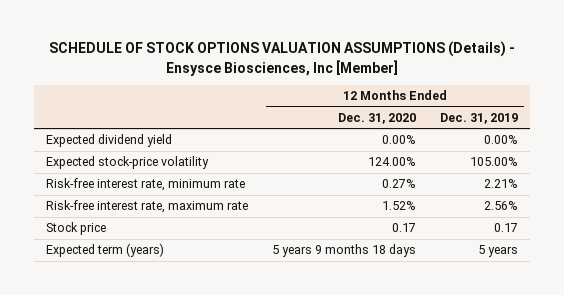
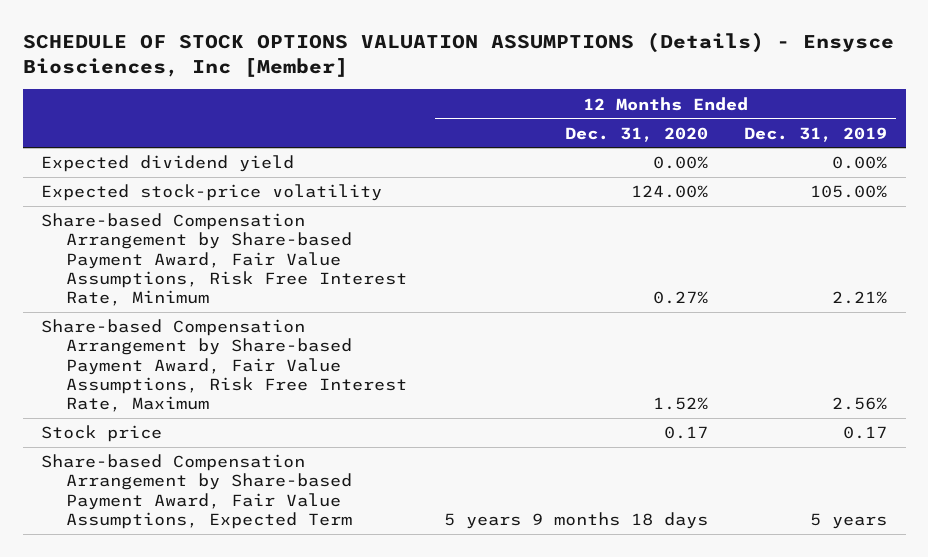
- Risk-free interest rate, minimum rate | 0.27% | 2.21%
- Risk-free interest rate, maximum rate | 1.52% | 2.56%
+ Share-based Compensation Arrangement by Share-based Payment Award, Fair Value Assumptions, Risk Free Interest Rate, Minimum | 0.27% | 2.21%
+ Share-based Compensation Arrangement by Share-based Payment Award, Fair Value Assumptions, Risk Free Interest Rate, Maximum | 1.52% | 2.56%
- Expected term (years) | 5 years 9 months 18 days | 5 years
+ Share-based Compensation Arrangement by Share-based Payment Award, Fair Value Assumptions, Expected Term | 5 years 9 months 18 days | 5 years

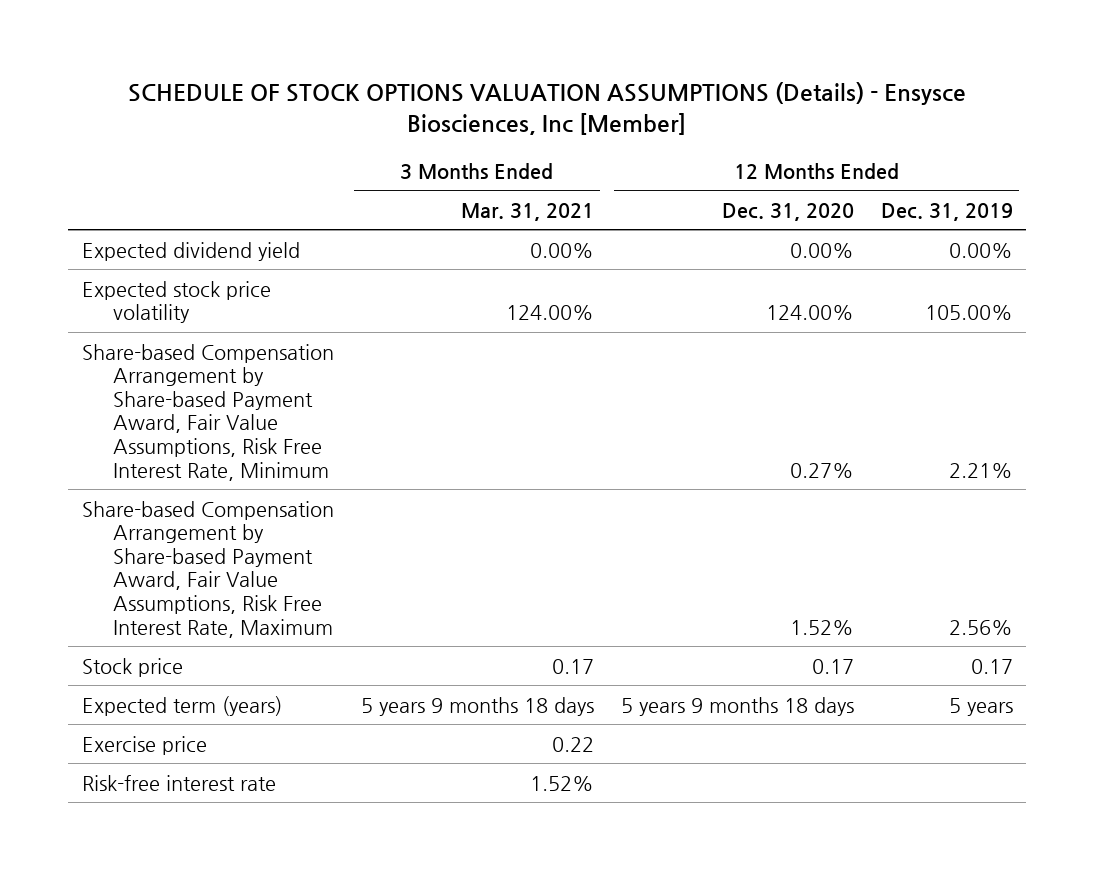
- | 12 Months Ended Dec. 31, 2020 | 12 Months Ended Dec. 31, 2019
+ | 3 Months Ended Mar. 31, 2021 | 12 Months Ended Dec. 31, 2020 | 12 Months Ended Dec. 31, 2019
- Expected stock-price volatility | 124.00% | 105.00%
+ Expected stock price volatility | 124.00% | 124.00% | 105.00%
- Share-based Compensation Arrangement by Share-based Payment Award, Fair Value Assumptions, Expected Term | 5 years 9 months 18 days | 5 years
+ Expected term (years) | 5 years 9 months 18 days | 5 years 9 months 18 days | 5 years
+ Exercise price | 0.22 | |
+ Risk-free interest rate | 1.52% | |

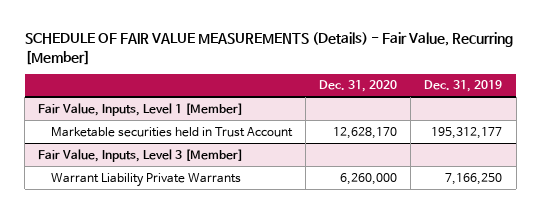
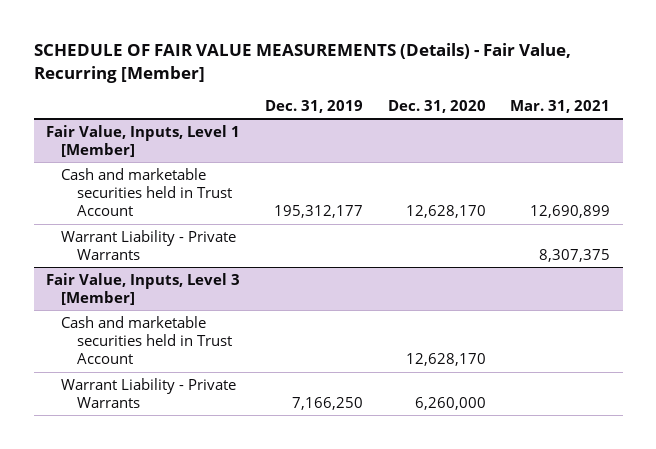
- | Dec. 31, 2020 | Dec. 31, 2019
+ | Dec. 31, 2019 | Dec. 31, 2020 | Mar. 31, 2021
@ Fair Value, Inputs, Level 1 [Member]
- Marketable securities held in Trust Account | 12,628,170 | 195,312,177
+ Cash and marketable securities held in Trust Account | 195,312,177 | 12,628,170 | 12,690,899
+ Warrant Liability - Private Warrants | | | 8,307,375
@ Fair Value, Inputs, Level 3 [Member]
- Warrant Liability Private Warrants | 6,260,000 | 7,166,250
+ Cash and marketable securities held in Trust Account | | 12,628,170 |
+ Warrant Liability - Private Warrants | 7,166,250 | 6,260,000 |

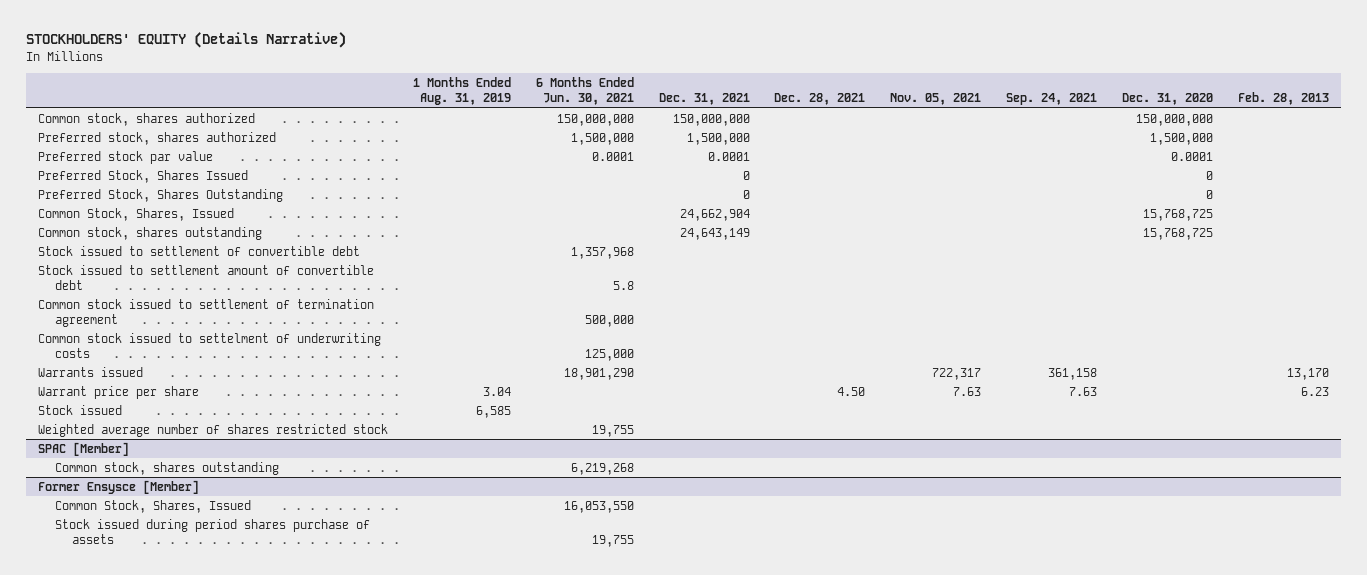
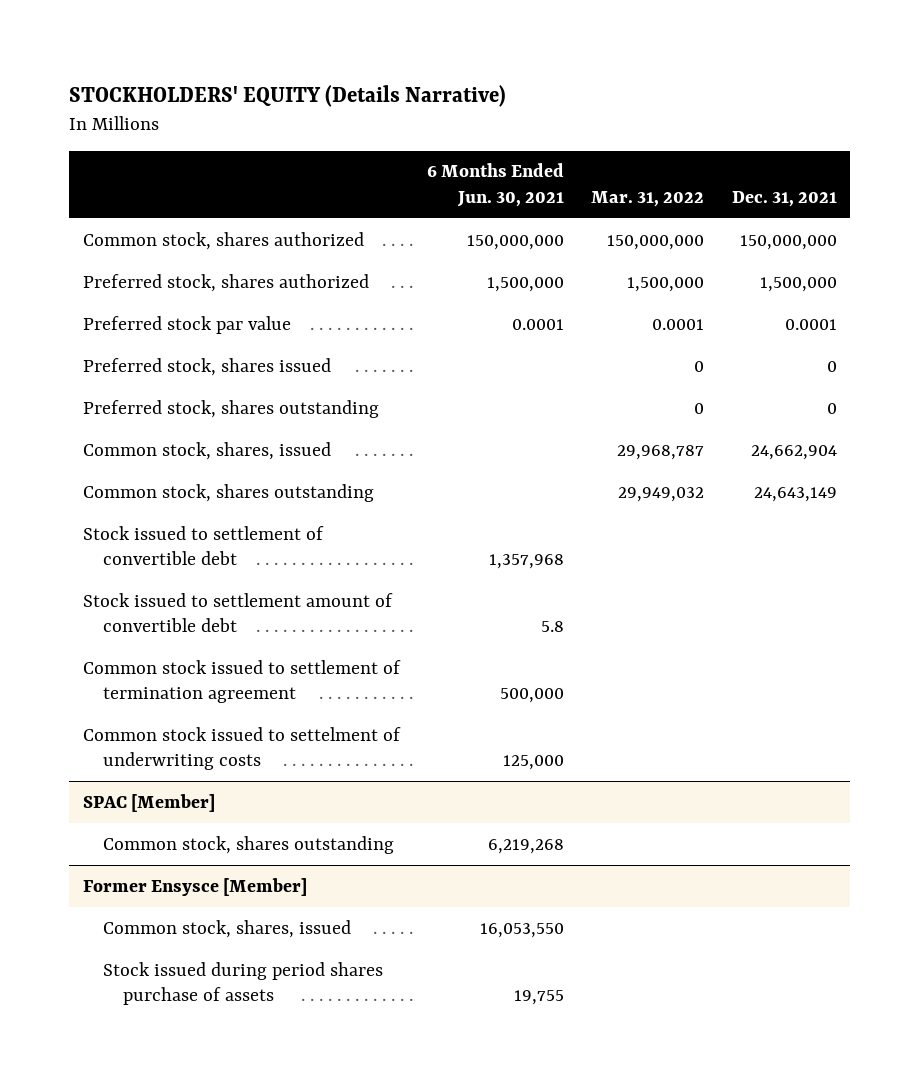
- | 1 Months Ended Aug. 31, 2019 | 6 Months Ended Jun. 30, 2021 | Dec. 31, 2021 | Dec. 28, 2021 | Nov. 05, 2021 | Sep. 24, 2021 | Dec. 31, 2020 | Feb. 28, 2013
+ | 6 Months Ended Jun. 30, 2021 | Mar. 31, 2022 | Dec. 31, 2021
- Preferred Stock, Shares Issued | | | 0 | | | | 0 |
- Preferred Stock, Shares Outstanding | | | 0 | | | | 0 |
- Common Stock, Shares, Issued | | | 24,662,904 | | | | 15,768,725 |
+ Preferred stock, shares issued | | 0 | 0
+ Preferred stock, shares outstanding | | 0 | 0
+ Common stock, shares, issued | | 29,968,787 | 24,662,904
- Warrants issued | | 18,901,290 | | | 722,317 | 361,158 | | 13,170
- Warrant price per share | 3.04 | | | 4.50 | 7.63 | 7.63 | | 6.23
- Stock issued | 6,585 | | | | | | |
- Weighted average number of shares restricted stock | | 19,755 | | | | | |
@ Former Ensysce [Member]
- Common Stock, Shares, Issued | | 16,053,550 | | | | | |
+ Common stock, shares, issued | 16,053,550 | |

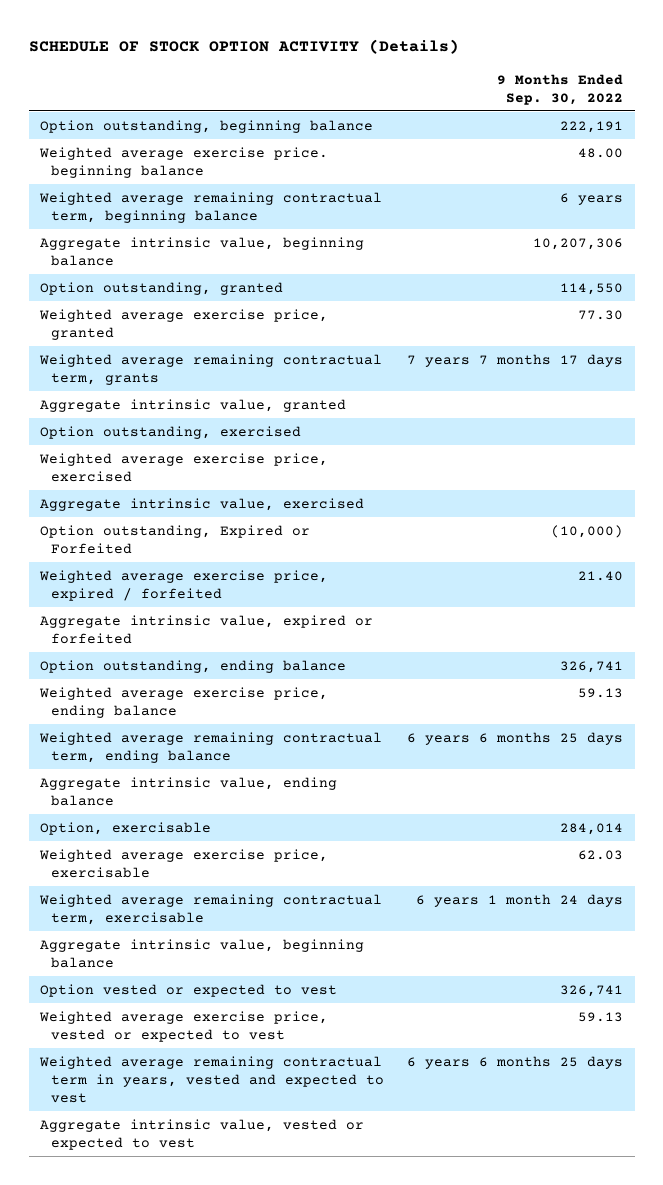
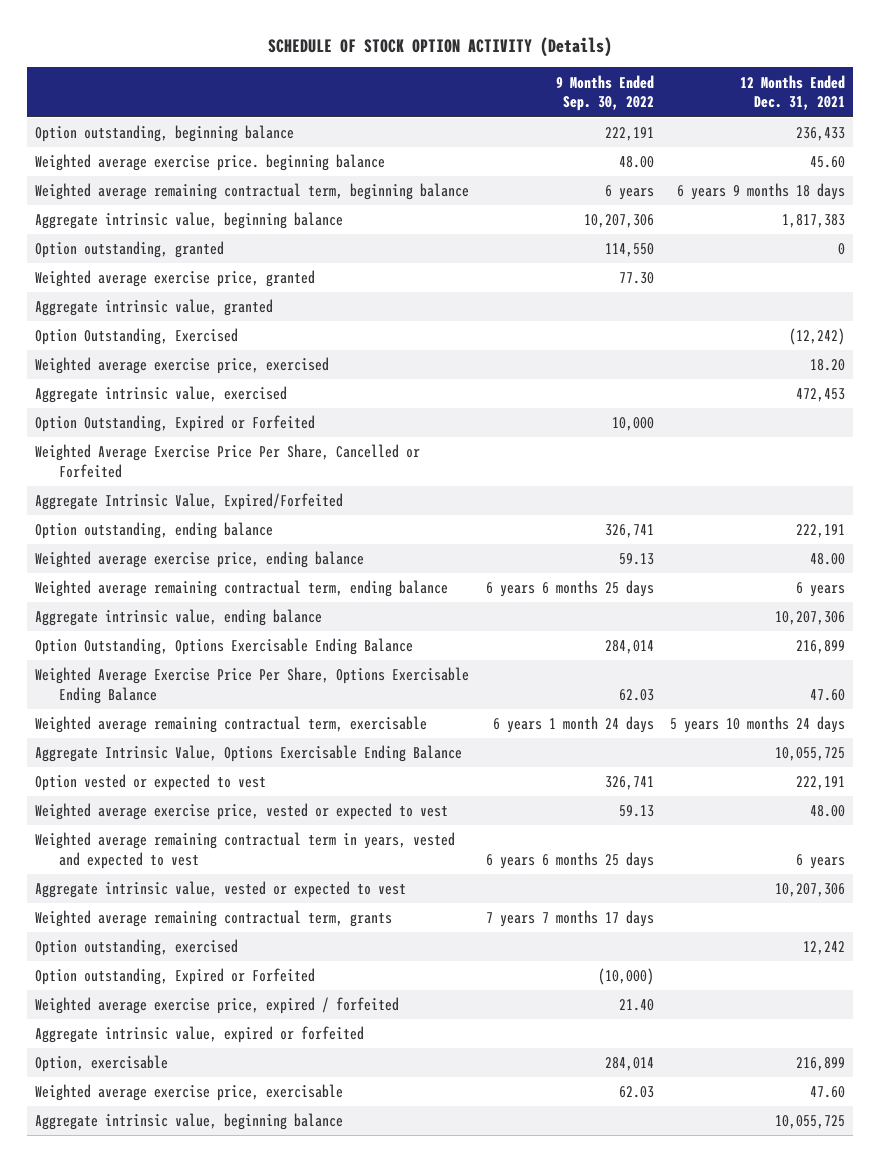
- | 9 Months Ended Sep. 30, 2022
+ | 9 Months Ended Sep. 30, 2022 | 12 Months Ended Dec. 31, 2021
+ Option Outstanding, Exercised | | (12,242)
+ Option Outstanding, Expired or Forfeited | 10,000 |
+ Weighted Average Exercise Price Per Share, Cancelled or Forfeited
+ Aggregate Intrinsic Value, Expired/Forfeited
+ Option Outstanding, Options Exercisable Ending Balance | 284,014 | 216,899
+ Weighted Average Exercise Price Per Share, Options Exercisable Ending Balance | 62.03 | 47.60
+ Aggregate Intrinsic Value, Options Exercisable Ending Balance | | 10,055,725
moved down: Weighted average remaining contractual term, grants | 7 years 7 months 17 days |
moved down: Option outstanding, exercised | | 12,242
moved down: Option outstanding, Expired or Forfeited | (10,000) |
moved down: Weighted average exercise price, expired / forfeited | 21.40 |
moved down: Aggregate intrinsic value, expired or forfeited
moved down: Option, exercisable | 284,014 | 216,899
moved down: Weighted average exercise price, exercisable | 62.03 | 47.60
moved down: Aggregate intrinsic value, beginning balance | | 10,055,725

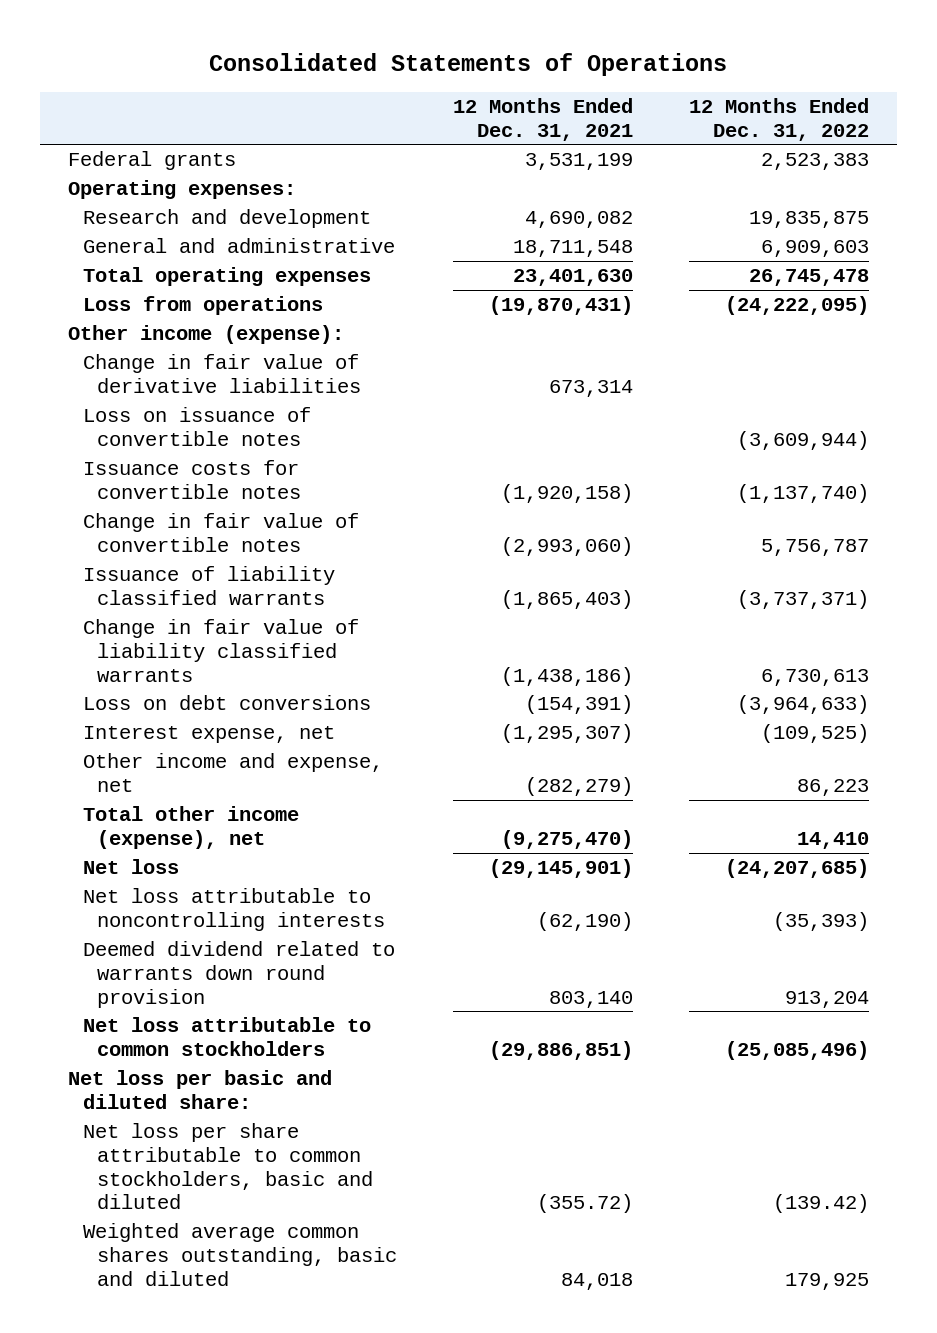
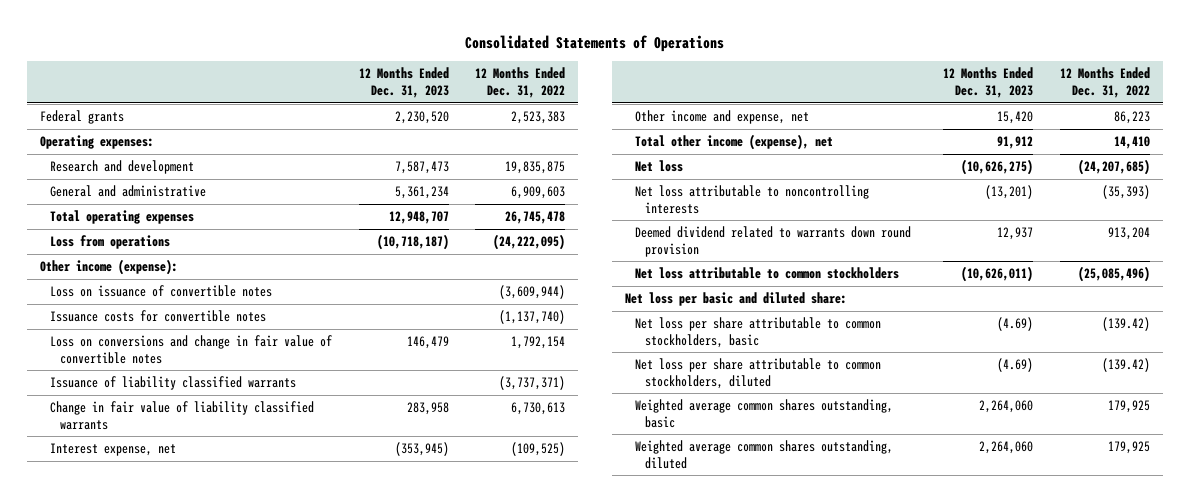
- | 12 Months Ended Dec. 31, 2021 | 12 Months Ended Dec. 31, 2022
+ | 12 Months Ended Dec. 31, 2023 | 12 Months Ended Dec. 31, 2022
- Change in fair value of derivative liabilities | 673,314 |
- Change in fair value of convertible notes | (2,993,060) | 5,756,787
+ Loss on conversions and change in fair value of convertible notes | 146,479 | 1,792,154
- Loss on debt conversions | (154,391) | (3,964,633)
- Net loss per share attributable to common stockholders, basic and diluted | (355.72) | (139.42)
- Weighted average common shares outstanding, basic and diluted | 84,018 | 179,925
+ Net loss per share attributable to common stockholders, basic | (4.69) | (139.42)
+ Net loss per share attributable to common stockholders, diluted | (4.69) | (139.42)
+ Weighted average common shares outstanding, basic | 2,264,060 | 179,925
+ Weighted average common shares outstanding, diluted | 2,264,060 | 179,925

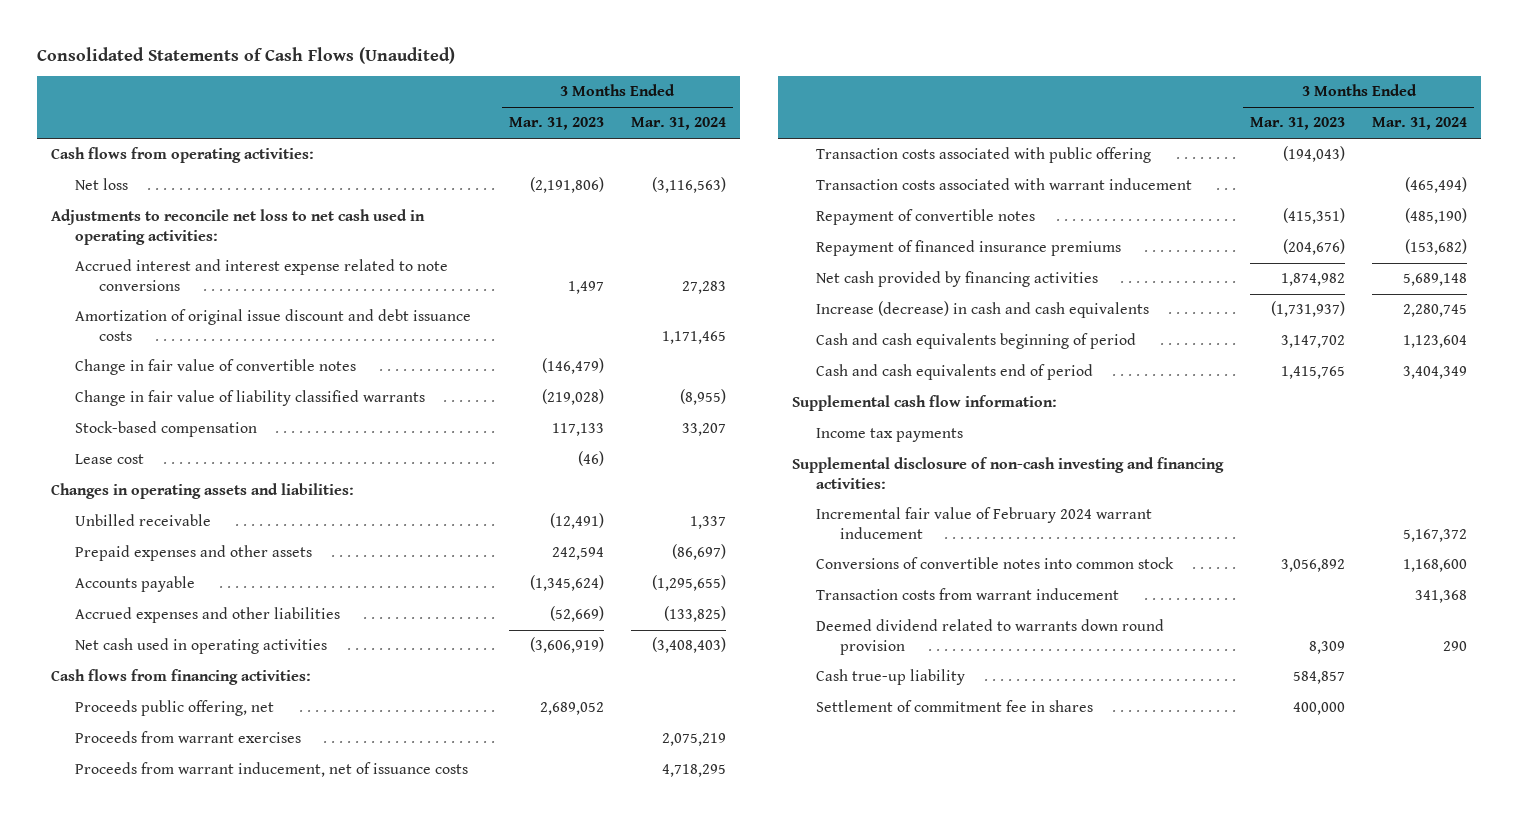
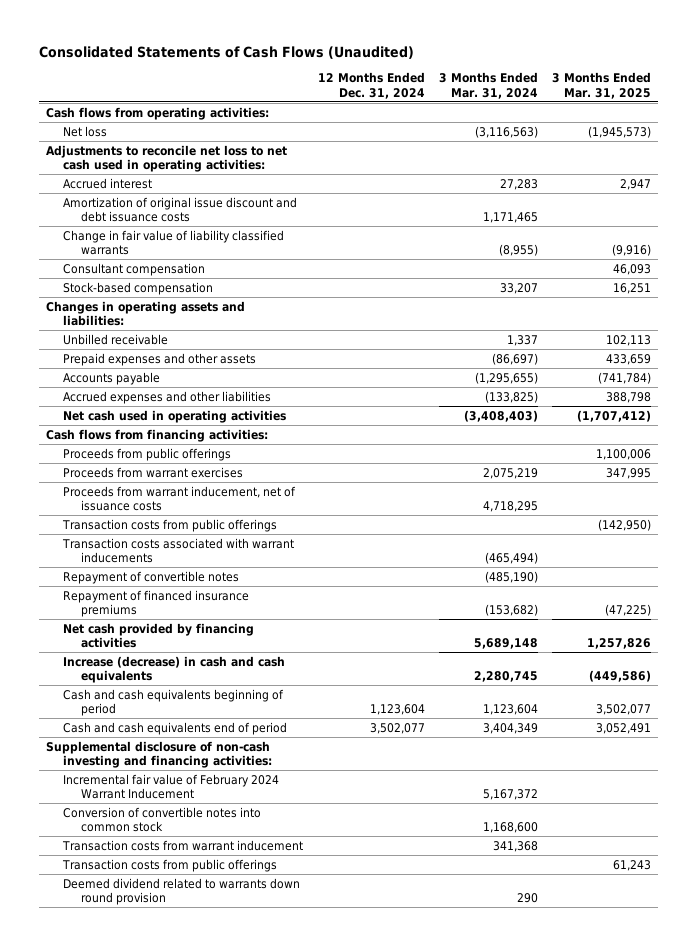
- | 3 Months Ended Mar. 31, 2023 | 3 Months Ended Mar. 31, 2024
+ | 12 Months Ended Dec. 31, 2024 | 3 Months Ended Mar. 31, 2024 | 3 Months Ended Mar. 31, 2025
- Accrued interest and interest expense related to note conversions | 1,497 | 27,283
+ Accrued interest | | 27,283 | 2,947
- Change in fair value of convertible notes | (146,479) |
+ Consultant compensation | | | 46,093
- Lease cost | (46) |
- Proceeds public offering, net | 2,689,052 |
+ Proceeds from public offerings | | | 1,100,006
- Transaction costs associated with public offering | (194,043) |
- Transaction costs associated with warrant inducement | | (465,494)
+ Transaction costs from public offerings | | | (142,950)
+ Transaction costs associated with warrant inducements | | (465,494) |
- Supplemental cash flow information:
- Income tax payments
- Incremental fair value of February 2024 warrant inducement | | 5,167,372
- Conversions of convertible notes into common stock | 3,056,892 | 1,168,600
+ Incremental fair value of February 2024 Warrant Inducement | | 5,167,372 |
+ Conversion of convertible notes into common stock | | 1,168,600 |
+ Transaction costs from public offerings | | | 61,243
- Cash true-up liability | 584,857 |
- Settlement of commitment fee in shares | 400,000 |

